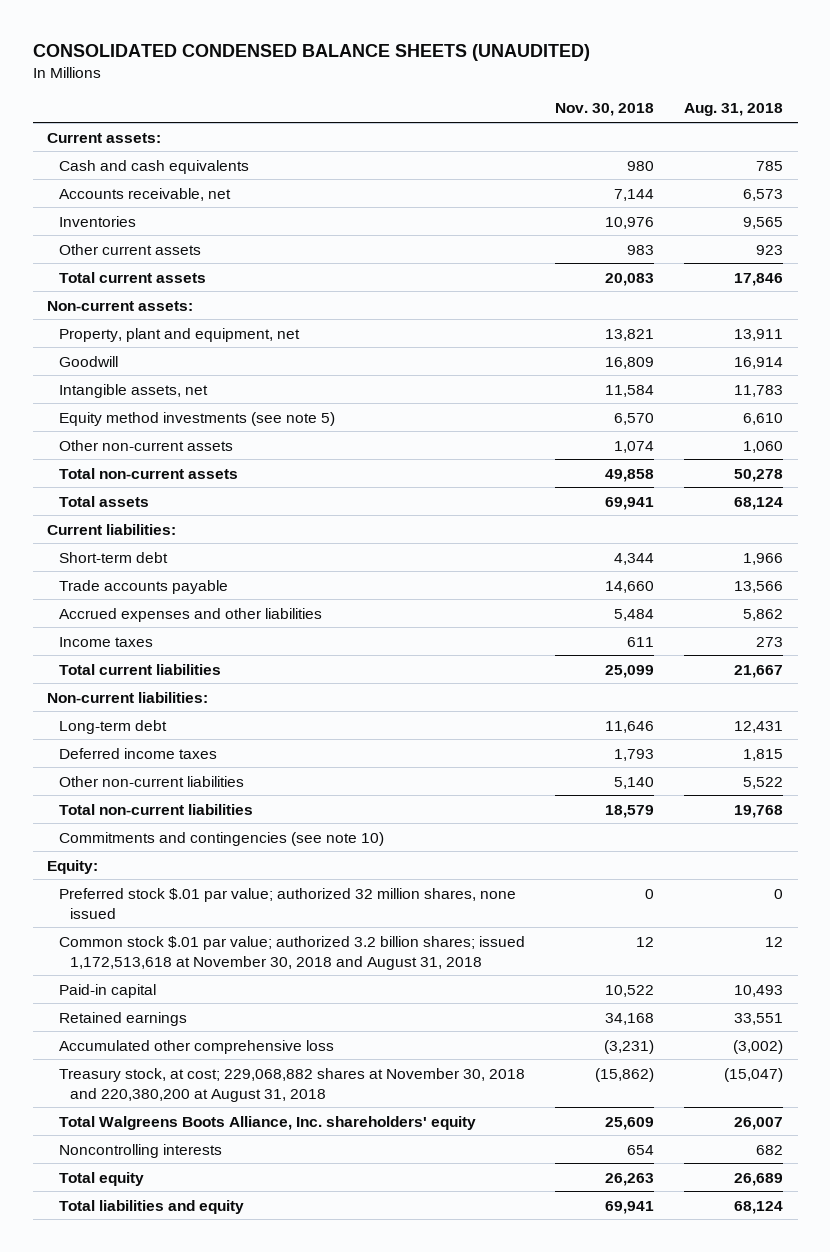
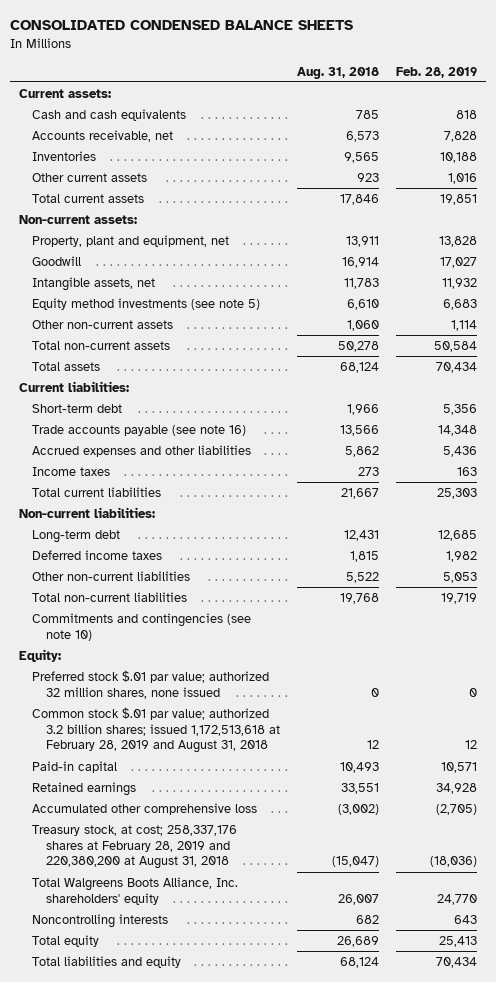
- CONSOLIDATED CONDENSED BALANCE SHEETS (UNAUDITED)
+ CONSOLIDATED CONDENSED BALANCE SHEETS
- | Nov. 30, 2018 | Aug. 31, 2018
+ | Aug. 31, 2018 | Feb. 28, 2019
- Trade accounts payable | 14,660 | 13,566
+ Trade accounts payable (see note 16) | 13,566 | 14,348
- Common stock $.01 par value; authorized 3.2 billion shares; issued 1,172,513,618 at November 30, 2018 and August 31, 2018 | 12 | 12
+ Common stock $.01 par value; authorized 3.2 billion shares; issued 1,172,513,618 at February 28, 2019 and August 31, 2018 | 12 | 12
- Treasury stock, at cost; 229,068,882 shares at November 30, 2018 and 220,380,200 at August 31, 2018 | (15,862) | (15,047)
+ Treasury stock, at cost; 258,337,176 shares at February 28, 2019 and 220,380,200 at August 31, 2018 | (15,047) | (18,036)

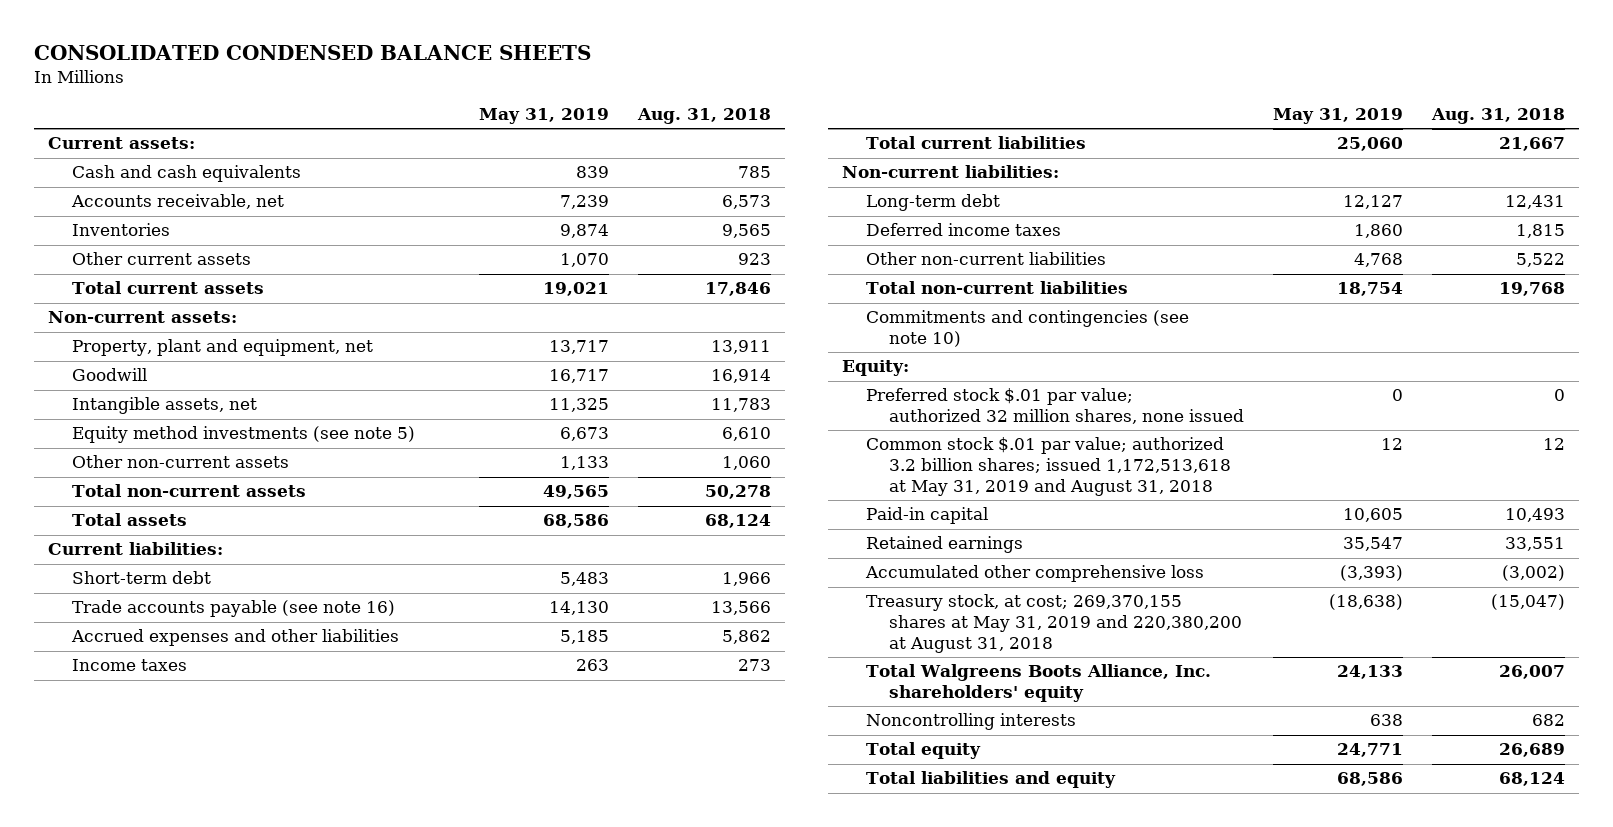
- | Aug. 31, 2018 | Feb. 28, 2019
+ | May 31, 2019 | Aug. 31, 2018
- Common stock $.01 par value; authorized 3.2 billion shares; issued 1,172,513,618 at February 28, 2019 and August 31, 2018 | 12 | 12
+ Common stock $.01 par value; authorized 3.2 billion shares; issued 1,172,513,618 at May 31, 2019 and August 31, 2018 | 12 | 12
- Treasury stock, at cost; 258,337,176 shares at February 28, 2019 and 220,380,200 at August 31, 2018 | (15,047) | (18,036)
+ Treasury stock, at cost; 269,370,155 shares at May 31, 2019 and 220,380,200 at August 31, 2018 | (18,638) | (15,047)

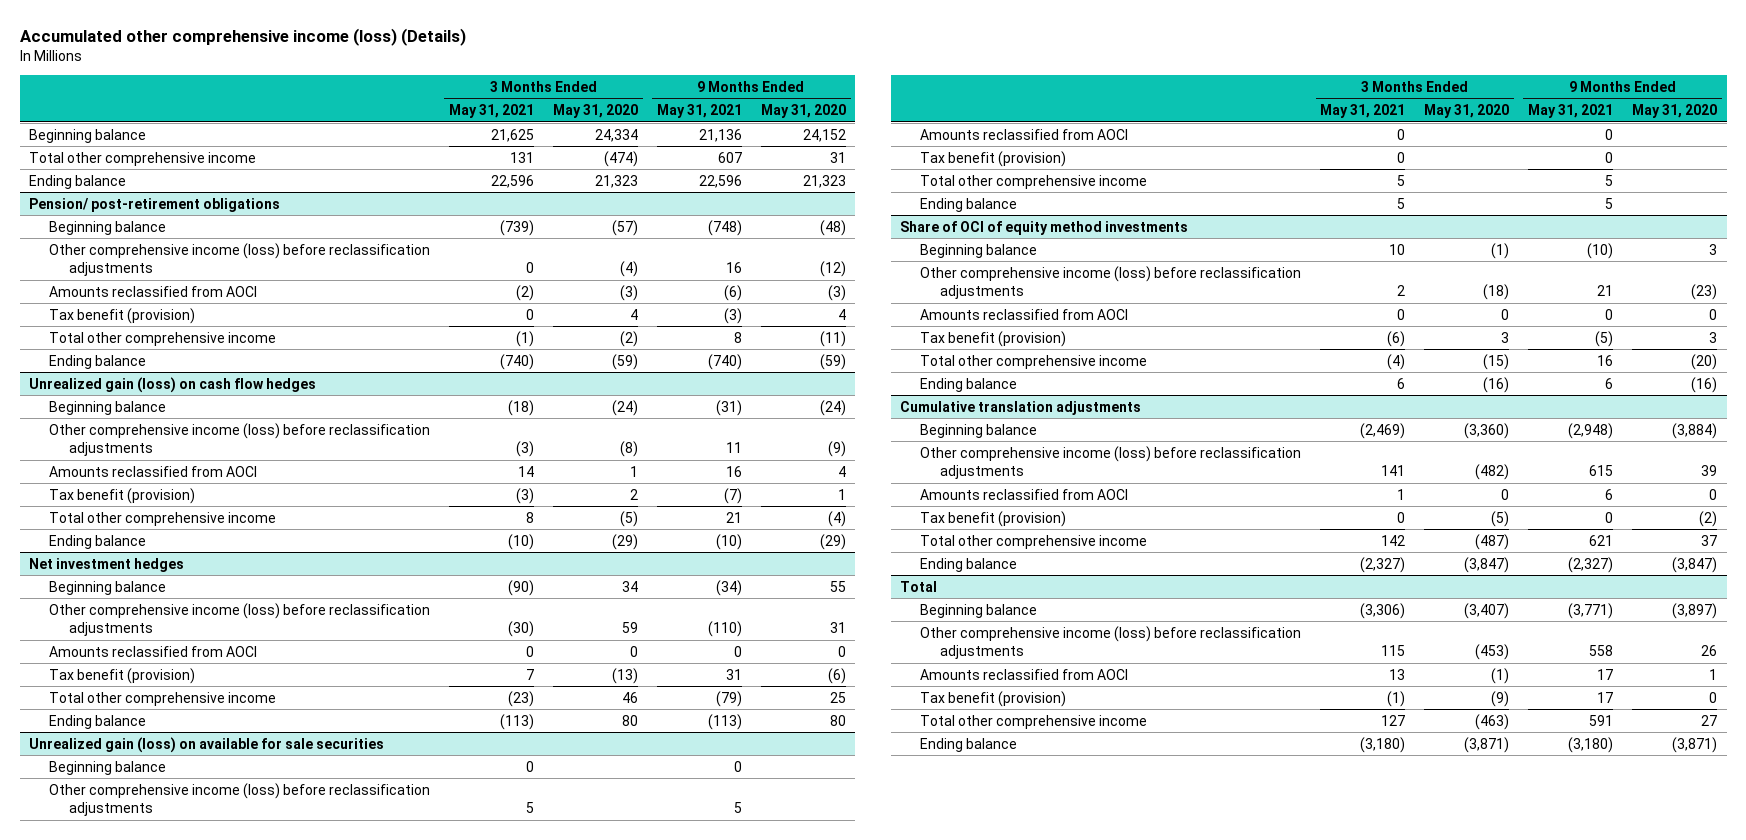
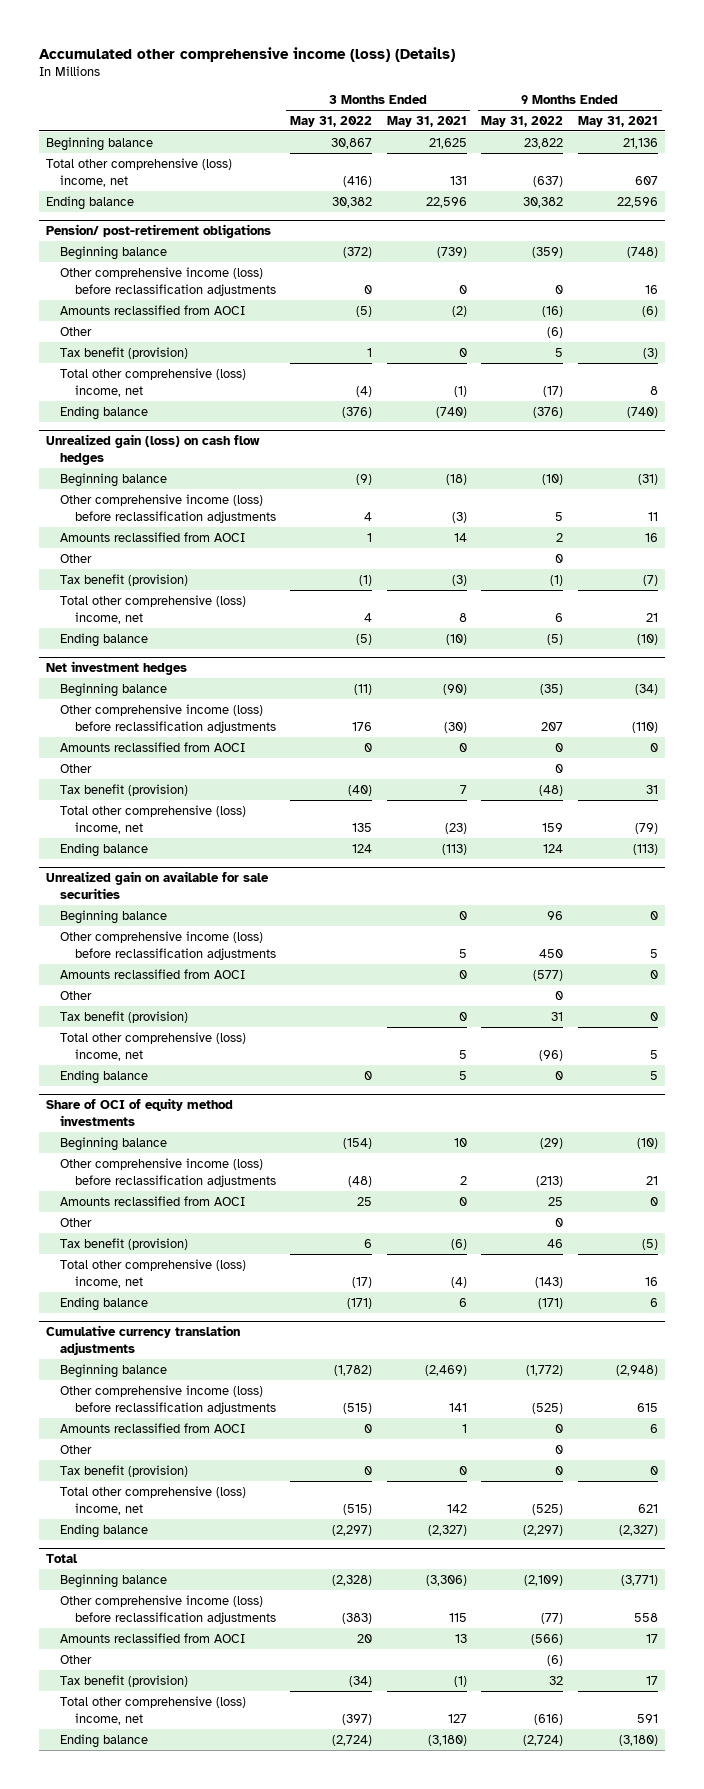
- | 3 Months Ended May 31, 2021 | 3 Months Ended May 31, 2020 | 9 Months Ended May 31, 2021 | 9 Months Ended May 31, 2020
+ | 3 Months Ended May 31, 2022 | 3 Months Ended May 31, 2021 | 9 Months Ended May 31, 2022 | 9 Months Ended May 31, 2021
- Total other comprehensive income | 131 | (474) | 607 | 31
+ Total other comprehensive (loss) income, net | (416) | 131 | (637) | 607
@ Pension/ post-retirement obligations
+ Other | | | (6) |
- Total other comprehensive income | (1) | (2) | 8 | (11)
+ Total other comprehensive (loss) income, net | (4) | (1) | (17) | 8
@ Unrealized gain (loss) on cash flow hedges
+ Other | | | 0 |
- Total other comprehensive income | 8 | (5) | 21 | (4)
+ Total other comprehensive (loss) income, net | 4 | 8 | 6 | 21
@ Net investment hedges
+ Other | | | 0 |
- Total other comprehensive income | (23) | 46 | (79) | 25
+ Total other comprehensive (loss) income, net | 135 | (23) | 159 | (79)
- Unrealized gain (loss) on available for sale securities
+ Unrealized gain on available for sale securities
+ Other | | | 0 |
- Total other comprehensive income | 5 | | 5 |
+ Total other comprehensive (loss) income, net | | 5 | (96) | 5
@ Share of OCI of equity method investments
+ Other | | | 0 |
- Total other comprehensive income | (4) | (15) | 16 | (20)
+ Total other comprehensive (loss) income, net | (17) | (4) | (143) | 16
- Cumulative translation adjustments
+ Cumulative currency translation adjustments
+ Other | | | 0 |
- Total other comprehensive income | 142 | (487) | 621 | 37
+ Total other comprehensive (loss) income, net | (515) | 142 | (525) | 621
@ Total
+ Other | | | (6) |
- Total other comprehensive income | 127 | (463) | 591 | 27
+ Total other comprehensive (loss) income, net | (397) | 127 | (616) | 591

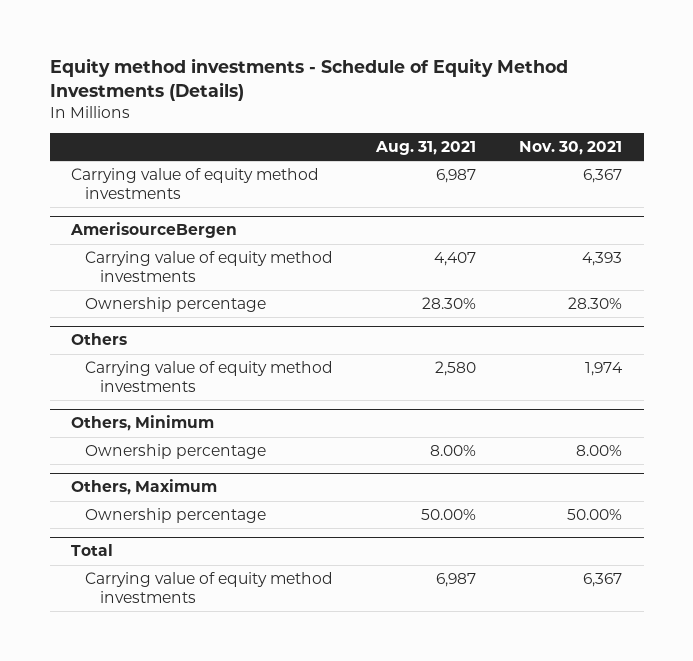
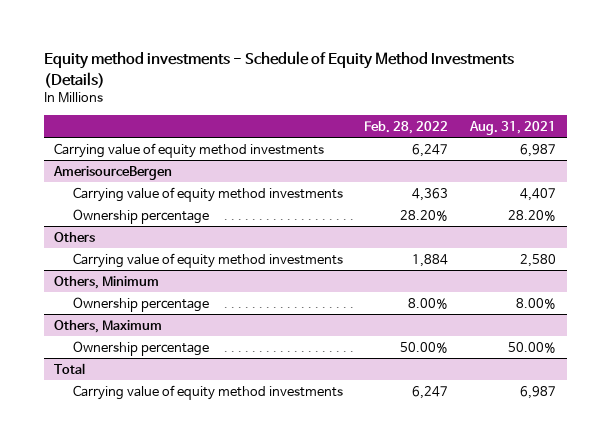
- | Aug. 31, 2021 | Nov. 30, 2021
+ | Feb. 28, 2022 | Aug. 31, 2021
@ AmerisourceBergen
- Ownership percentage | 28.30% | 28.30%
+ Ownership percentage | 28.20% | 28.20%

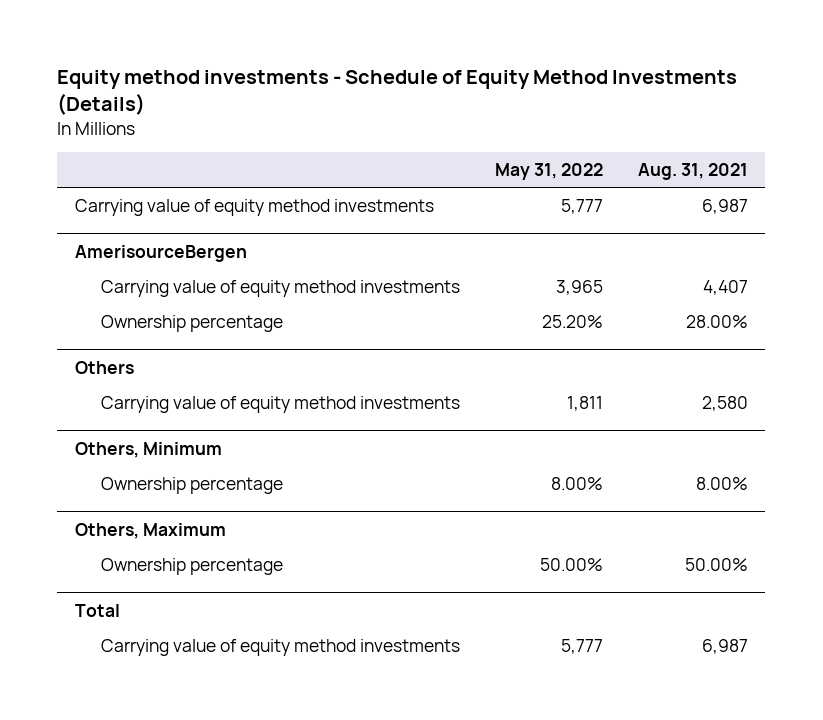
- | Feb. 28, 2022 | Aug. 31, 2021
+ | May 31, 2022 | Aug. 31, 2021
@ AmerisourceBergen
- Ownership percentage | 28.20% | 28.20%
+ Ownership percentage | 25.20% | 28.00%

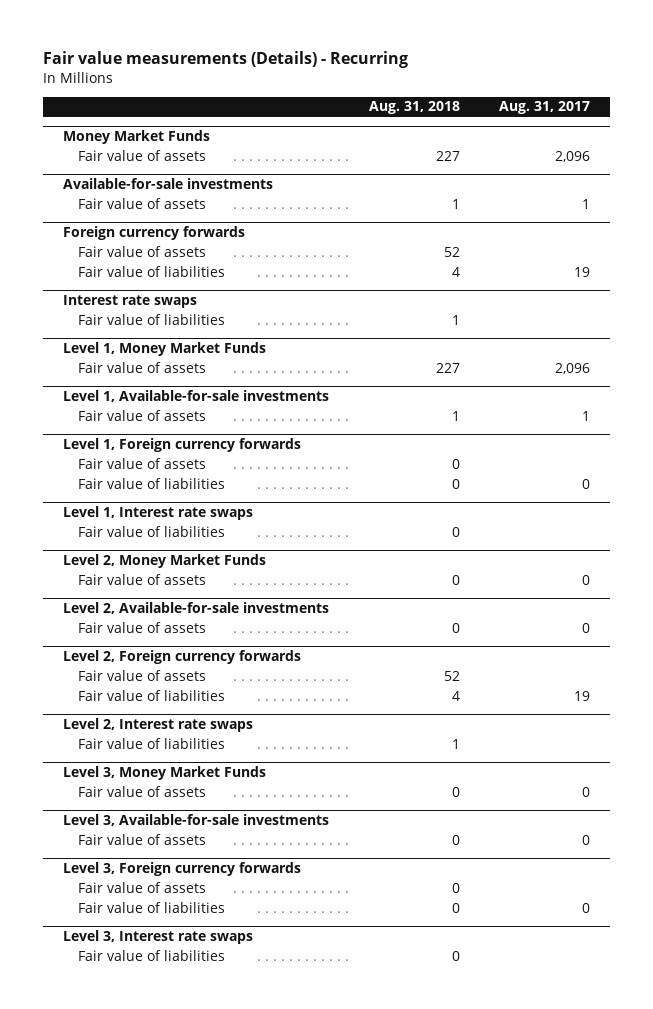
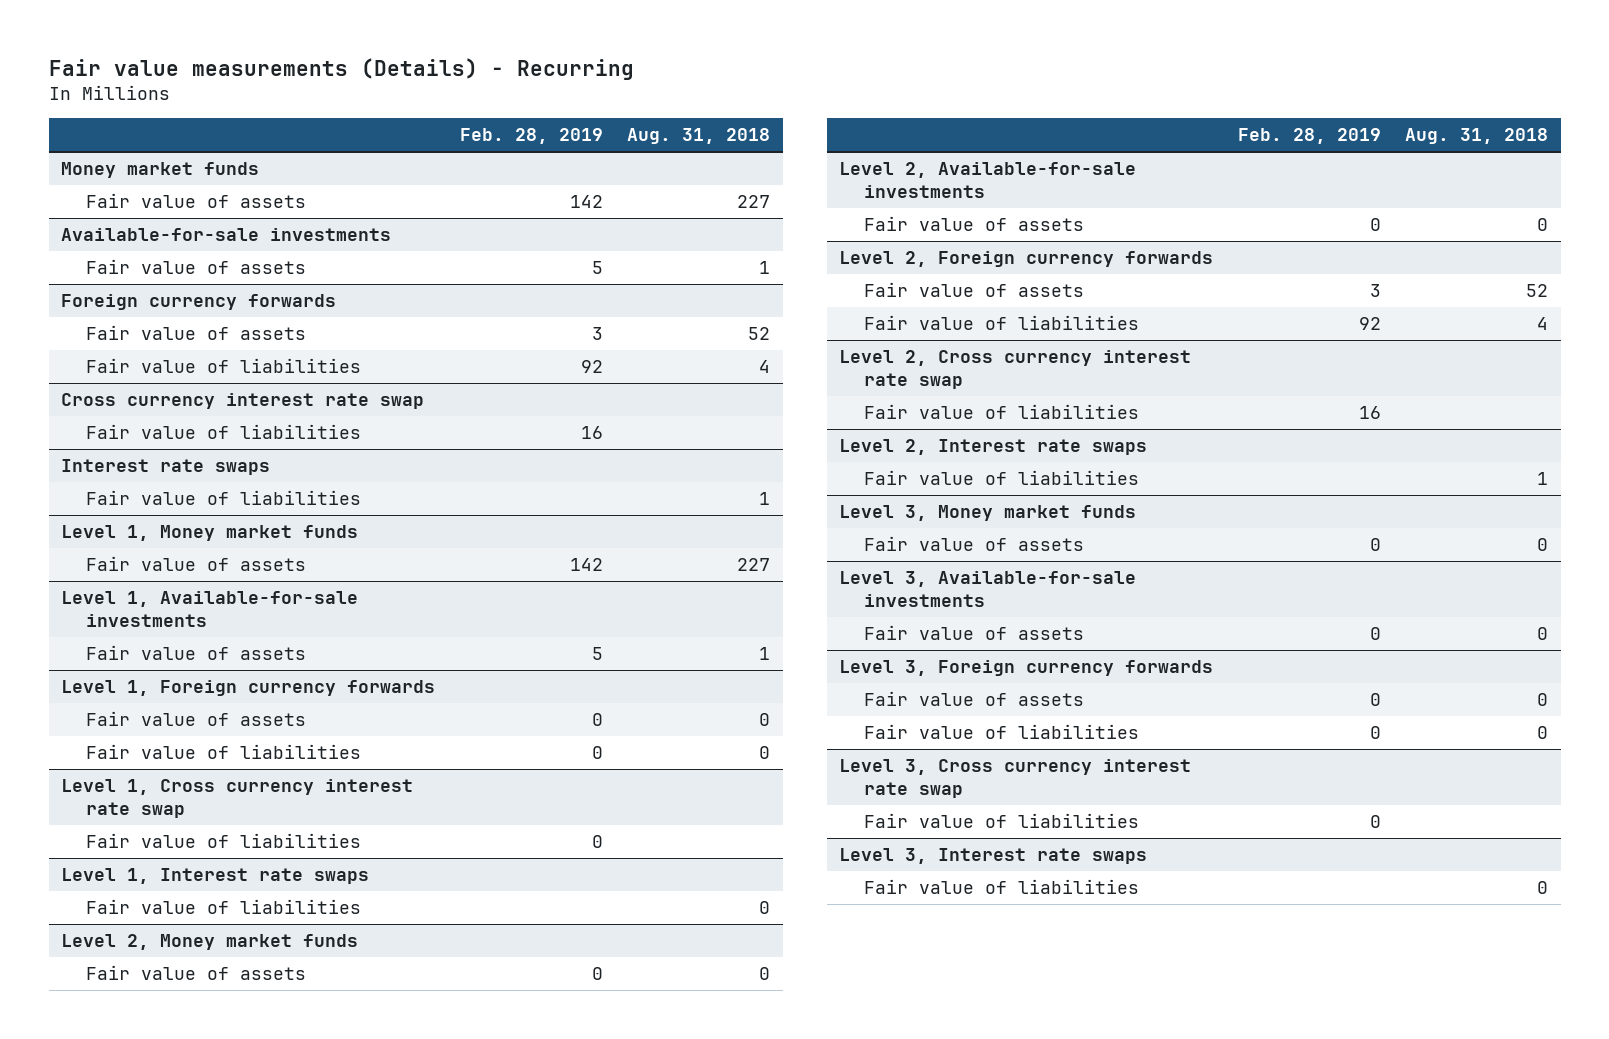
- | Aug. 31, 2018 | Aug. 31, 2017
+ | Feb. 28, 2019 | Aug. 31, 2018
- Money Market Funds
+ Money market funds
+ Cross currency interest rate swap
+ Fair value of liabilities | 16 |
- Level 1, Money Market Funds
+ Level 1, Money market funds
+ Level 1, Cross currency interest rate swap
+ Fair value of liabilities | 0 |
- Level 2, Money Market Funds
+ Level 2, Money market funds
+ Level 2, Cross currency interest rate swap
+ Fair value of liabilities | 16 |
- Level 3, Money Market Funds
+ Level 3, Money market funds
+ Level 3, Cross currency interest rate swap
+ Fair value of liabilities | 0 |

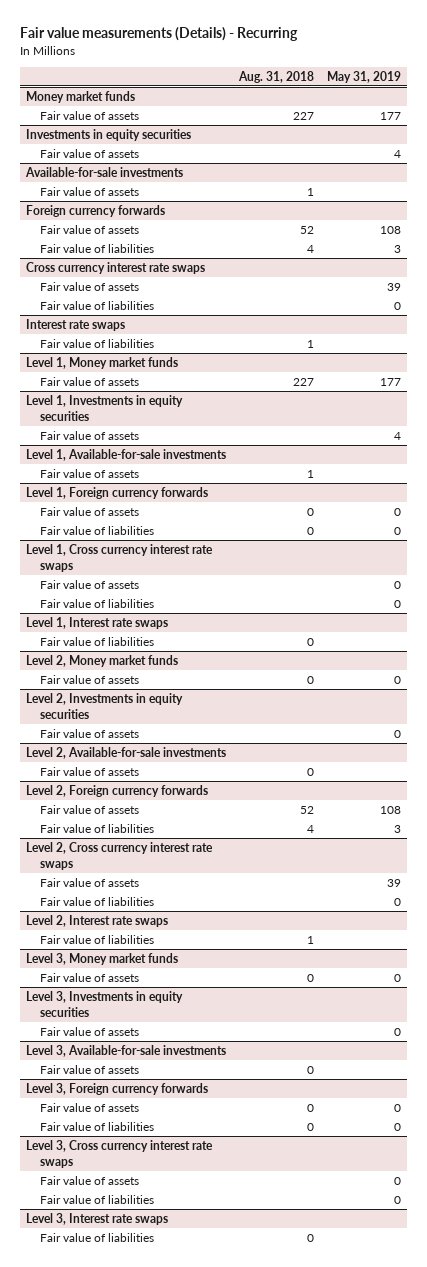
- | Feb. 28, 2019 | Aug. 31, 2018
+ | Aug. 31, 2018 | May 31, 2019
+ Investments in equity securities
+ Fair value of assets | | 4
- Cross currency interest rate swap
+ Cross currency interest rate swaps
+ Fair value of assets | | 39
+ Level 1, Investments in equity securities
+ Fair value of assets | | 4
- Level 1, Cross currency interest rate swap
+ Level 1, Cross currency interest rate swaps
+ Fair value of assets | | 0
+ Level 2, Investments in equity securities
+ Fair value of assets | | 0
- Level 2, Cross currency interest rate swap
+ Level 2, Cross currency interest rate swaps
+ Fair value of assets | | 39
+ Level 3, Investments in equity securities
+ Fair value of assets | | 0
- Level 3, Cross currency interest rate swap
+ Level 3, Cross currency interest rate swaps
+ Fair value of assets | | 0

